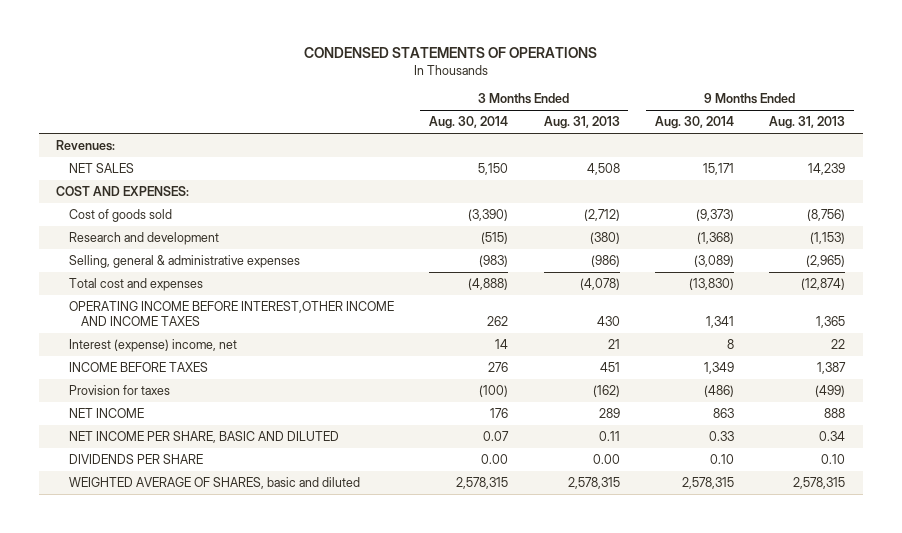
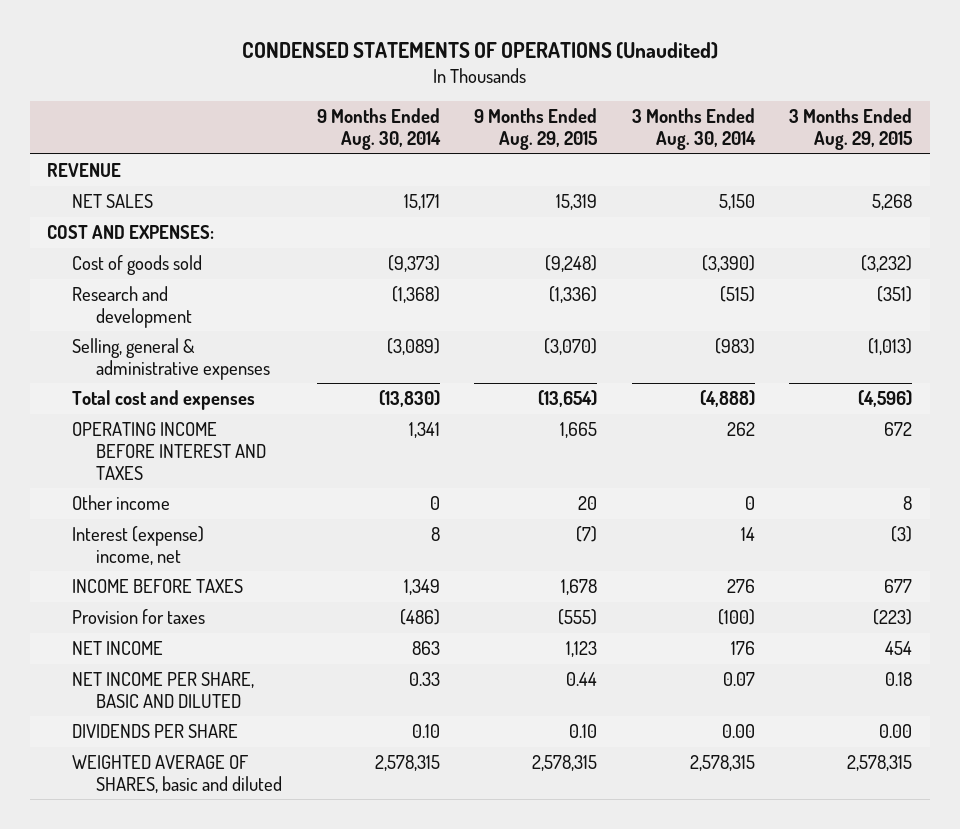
- CONDENSED STATEMENTS OF OPERATIONS
+ CONDENSED STATEMENTS OF OPERATIONS (Unaudited)
- | 3 Months Ended Aug. 30, 2014 | 3 Months Ended Aug. 31, 2013 | 9 Months Ended Aug. 30, 2014 | 9 Months Ended Aug. 31, 2013
+ | 9 Months Ended Aug. 30, 2014 | 9 Months Ended Aug. 29, 2015 | 3 Months Ended Aug. 30, 2014 | 3 Months Ended Aug. 29, 2015
- Revenues:
+ REVENUE
- OPERATING INCOME BEFORE INTEREST,OTHER INCOME AND INCOME TAXES | 262 | 430 | 1,341 | 1,365
+ OPERATING INCOME BEFORE INTEREST AND TAXES | 1,341 | 1,665 | 262 | 672
+ Other income | 0 | 20 | 0 | 8

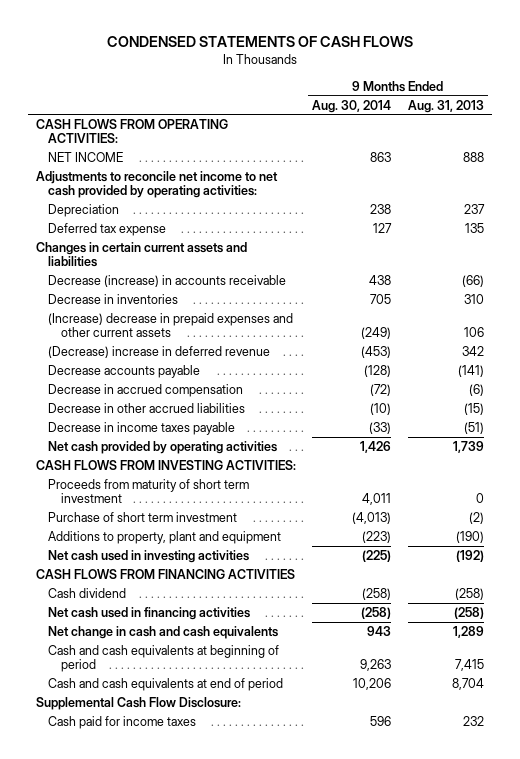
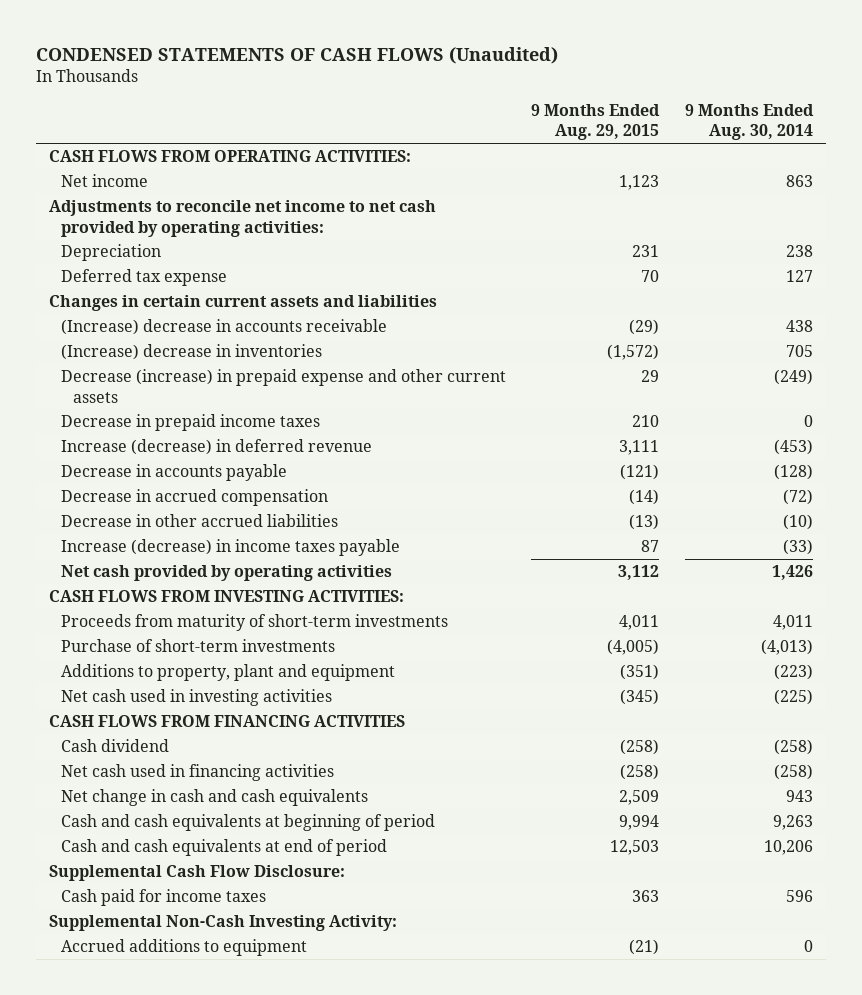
- CONDENSED STATEMENTS OF CASH FLOWS
+ CONDENSED STATEMENTS OF CASH FLOWS (Unaudited)
- | 9 Months Ended Aug. 30, 2014 | 9 Months Ended Aug. 31, 2013
+ | 9 Months Ended Aug. 29, 2015 | 9 Months Ended Aug. 30, 2014
- NET INCOME | 863 | 888
+ Net income | 1,123 | 863
- Decrease (increase) in accounts receivable | 438 | (66)
- Decrease in inventories | 705 | 310
- (Increase) decrease in prepaid expenses and other current assets | (249) | 106
- (Decrease) increase in deferred revenue | (453) | 342
- Decrease accounts payable | (128) | (141)
+ (Increase) decrease in accounts receivable | (29) | 438
+ (Increase) decrease in inventories | (1,572) | 705
+ Decrease (increase) in prepaid expense and other current assets | 29 | (249)
+ Decrease in prepaid income taxes | 210 | 0
+ Increase (decrease) in deferred revenue | 3,111 | (453)
+ Decrease in accounts payable | (121) | (128)
- Decrease in income taxes payable | (33) | (51)
+ Increase (decrease) in income taxes payable | 87 | (33)
- Proceeds from maturity of short term investment | 4,011 | 0
- Purchase of short term investment | (4,013) | (2)
+ Proceeds from maturity of short-term investments | 4,011 | 4,011
+ Purchase of short-term investments | (4,005) | (4,013)
+ Supplemental Non-Cash Investing Activity:
+ Accrued additions to equipment | (21) | 0

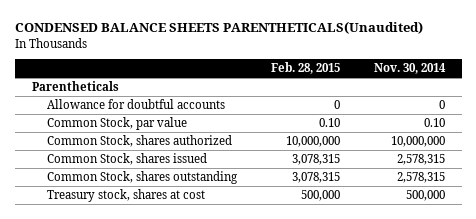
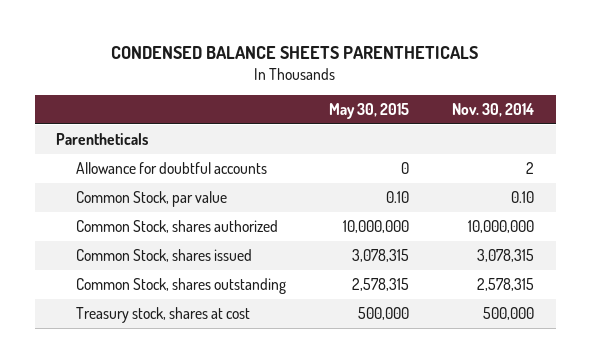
- CONDENSED BALANCE SHEETS PARENTHETICALS(Unaudited)
+ CONDENSED BALANCE SHEETS PARENTHETICALS
- | Feb. 28, 2015 | Nov. 30, 2014
+ | May 30, 2015 | Nov. 30, 2014
- Allowance for doubtful accounts | 0 | 0
+ Allowance for doubtful accounts | 0 | 2
- Common Stock, shares issued | 3,078,315 | 2,578,315
+ Common Stock, shares issued | 3,078,315 | 3,078,315

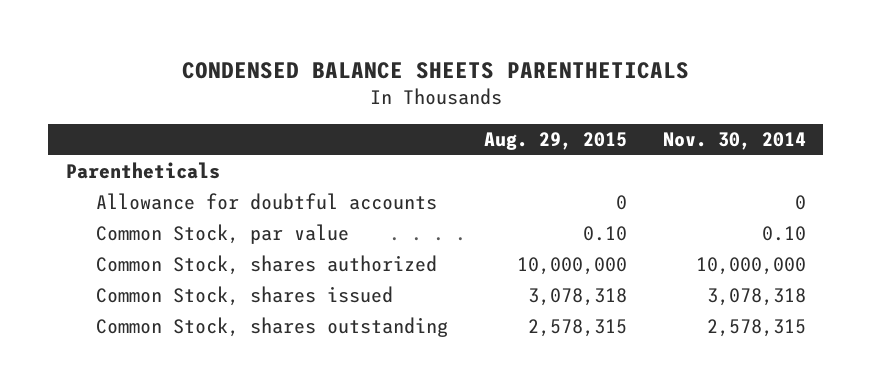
- | May 30, 2015 | Nov. 30, 2014
+ | Aug. 29, 2015 | Nov. 30, 2014
- Allowance for doubtful accounts | 0 | 2
+ Allowance for doubtful accounts | 0 | 0
- Common Stock, shares issued | 3,078,315 | 3,078,315
+ Common Stock, shares issued | 3,078,318 | 3,078,318
- Treasury stock, shares at cost | 500,000 | 500,000

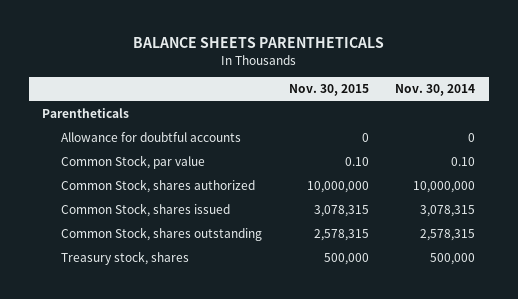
- CONDENSED BALANCE SHEETS PARENTHETICALS
+ BALANCE SHEETS PARENTHETICALS
- | Aug. 29, 2015 | Nov. 30, 2014
+ | Nov. 30, 2015 | Nov. 30, 2014
- Common Stock, shares issued | 3,078,318 | 3,078,318
+ Common Stock, shares issued | 3,078,315 | 3,078,315
+ Treasury stock, shares | 500,000 | 500,000

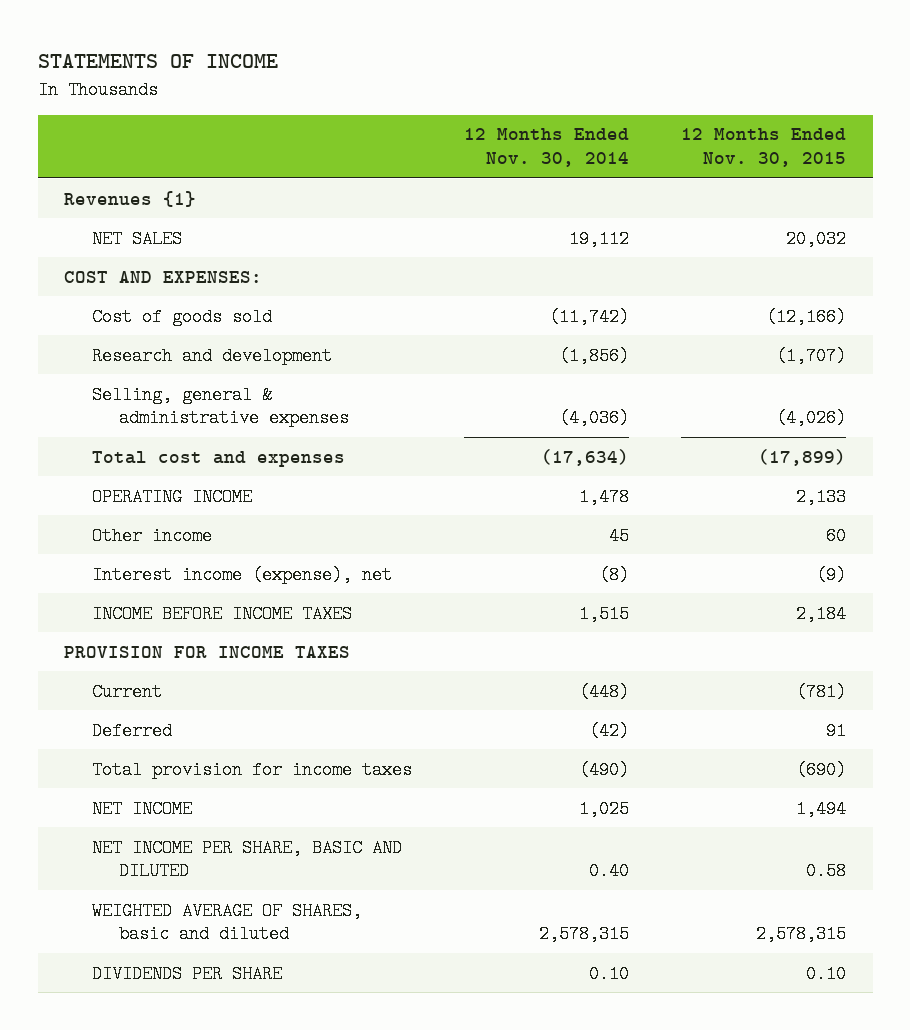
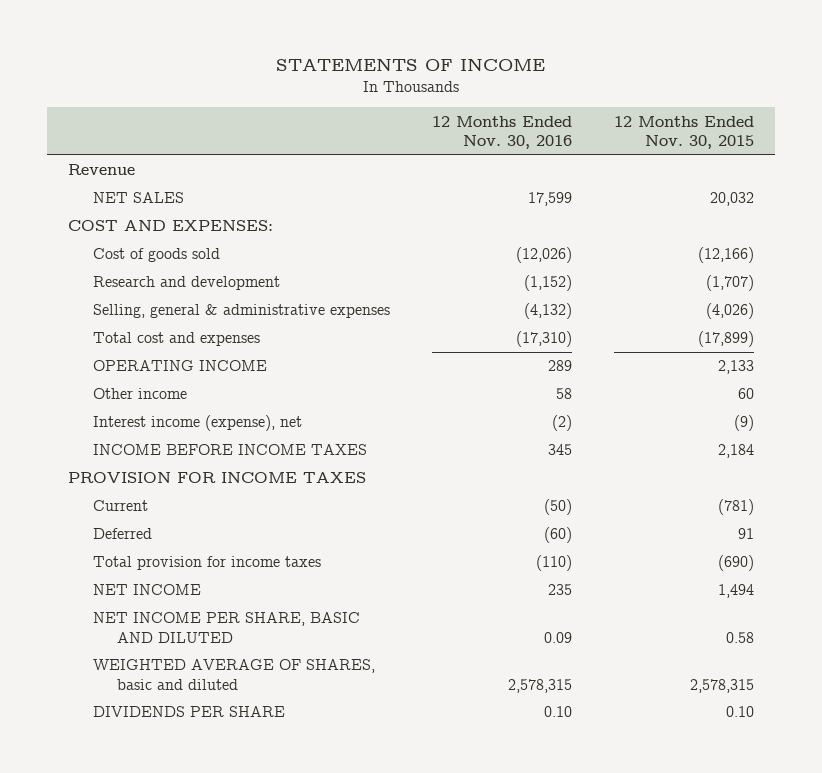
- | 12 Months Ended Nov. 30, 2014 | 12 Months Ended Nov. 30, 2015
+ | 12 Months Ended Nov. 30, 2016 | 12 Months Ended Nov. 30, 2015
- Revenues {1}
+ Revenue

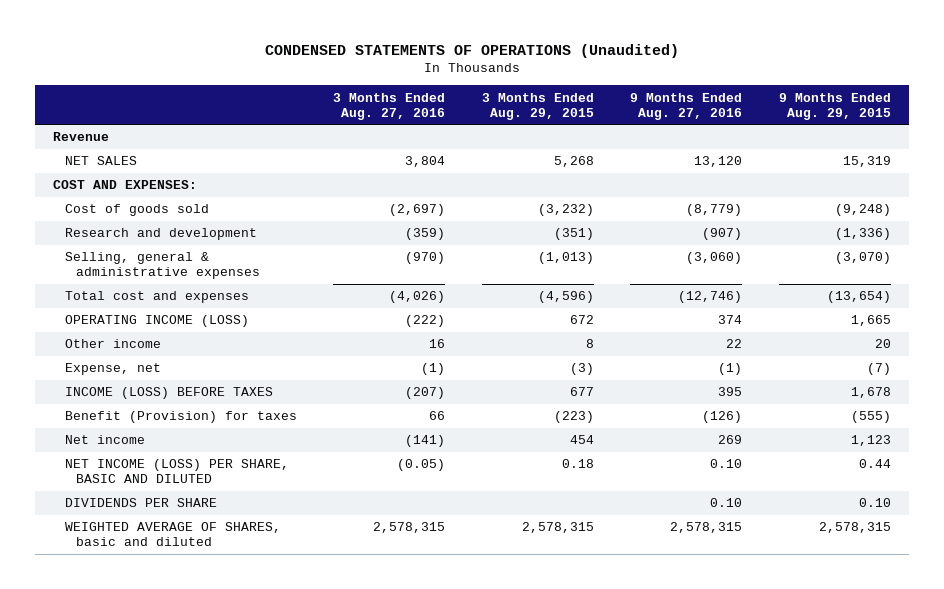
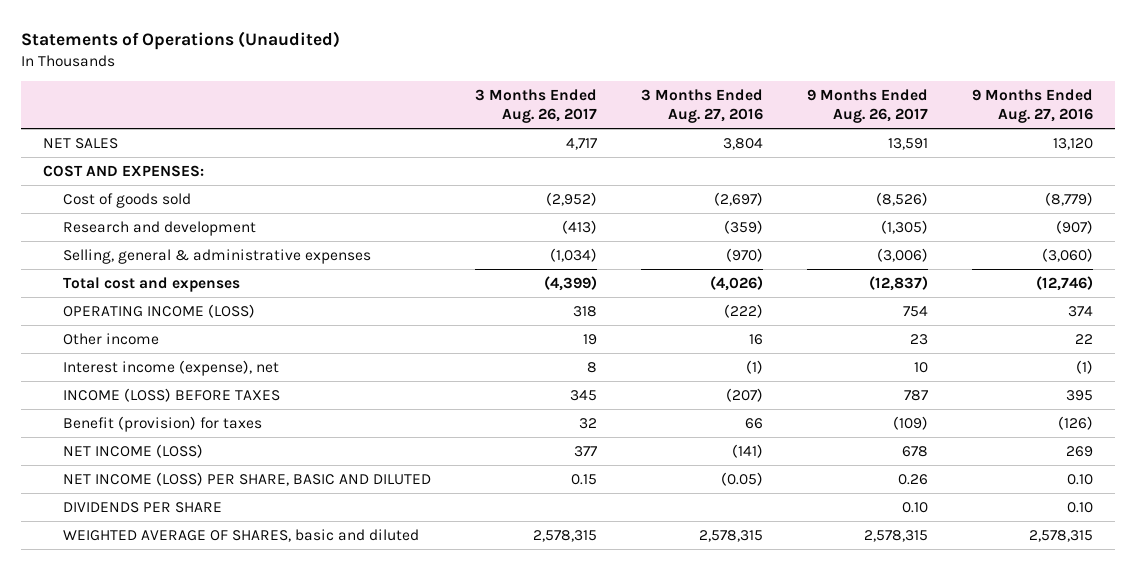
- CONDENSED STATEMENTS OF OPERATIONS (Unaudited)
+ Statements of Operations (Unaudited)
- | 3 Months Ended Aug. 27, 2016 | 3 Months Ended Aug. 29, 2015 | 9 Months Ended Aug. 27, 2016 | 9 Months Ended Aug. 29, 2015
+ | 3 Months Ended Aug. 26, 2017 | 3 Months Ended Aug. 27, 2016 | 9 Months Ended Aug. 26, 2017 | 9 Months Ended Aug. 27, 2016
- Revenue
- Expense, net | (1) | (3) | (1) | (7)
+ Interest income (expense), net | 8 | (1) | 10 | (1)
- Benefit (Provision) for taxes | 66 | (223) | (126) | (555)
- Net income | (141) | 454 | 269 | 1,123
+ Benefit (provision) for taxes | 32 | 66 | (109) | (126)
+ NET INCOME (LOSS) | 377 | (141) | 678 | 269

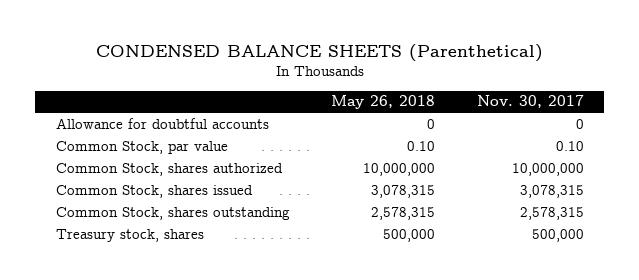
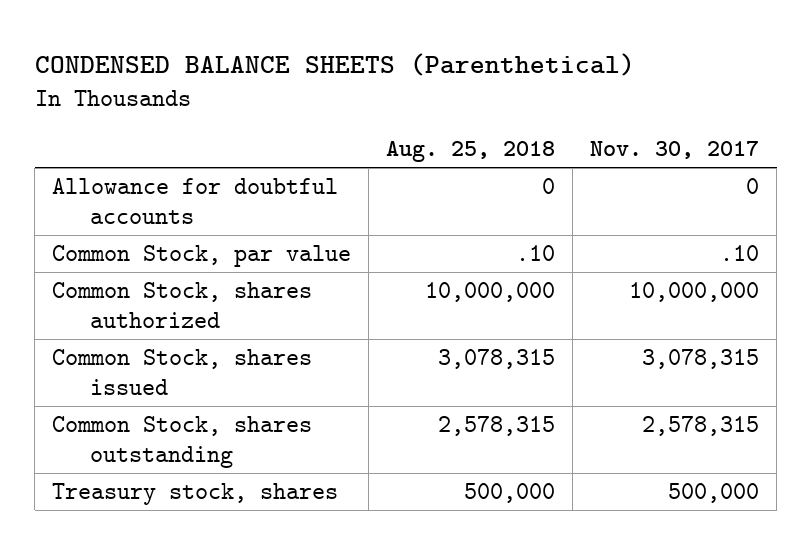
- | May 26, 2018 | Nov. 30, 2017
+ | Aug. 25, 2018 | Nov. 30, 2017
- Common Stock, par value | 0.10 | 0.10
+ Common Stock, par value | .10 | .10

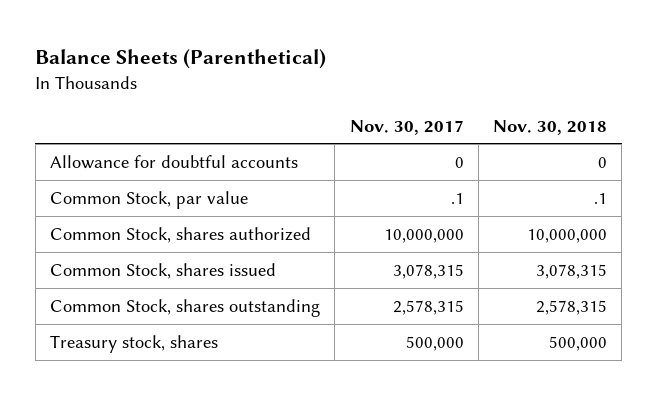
- CONDENSED BALANCE SHEETS (Parenthetical)
+ Balance Sheets (Parenthetical)
- | Aug. 25, 2018 | Nov. 30, 2017
+ | Nov. 30, 2017 | Nov. 30, 2018
- Common Stock, par value | .10 | .10
+ Common Stock, par value | .1 | .1

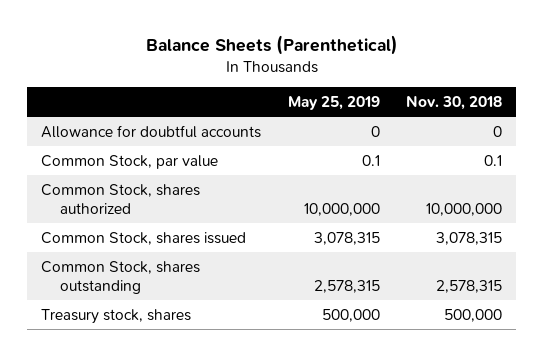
- | Nov. 30, 2017 | Nov. 30, 2018
+ | May 25, 2019 | Nov. 30, 2018
- Common Stock, par value | .1 | .1
+ Common Stock, par value | 0.1 | 0.1

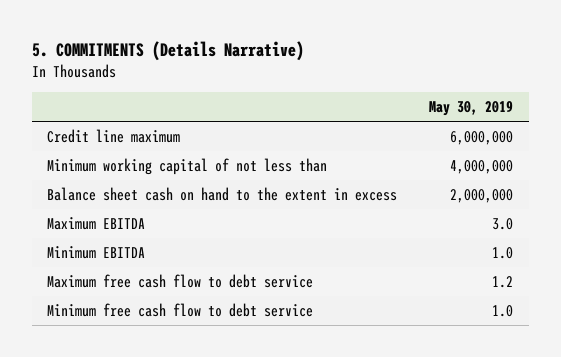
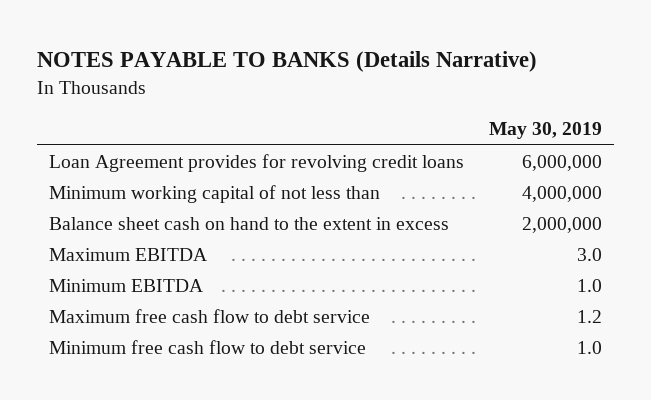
- 5. COMMITMENTS (Details Narrative)
+ NOTES PAYABLE TO BANKS (Details Narrative)
- Credit line maximum | 6,000,000
+ Loan Agreement provides for revolving credit loans | 6,000,000

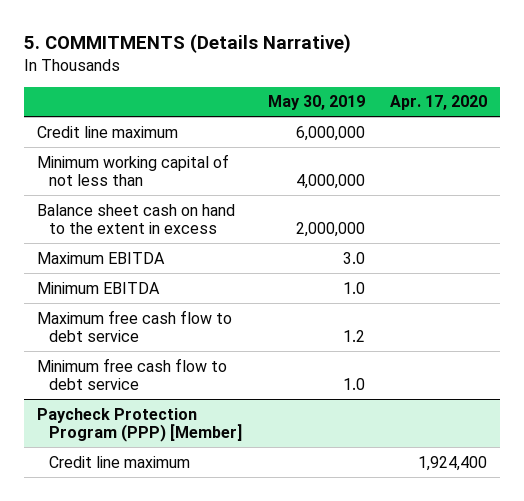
- NOTES PAYABLE TO BANKS (Details Narrative)
+ 5. COMMITMENTS (Details Narrative)
- | May 30, 2019
+ | May 30, 2019 | Apr. 17, 2020
- Loan Agreement provides for revolving credit loans | 6,000,000
+ Credit line maximum | 6,000,000 |
+ Paycheck Protection Program (PPP) [Member]
+ Credit line maximum | | 1,924,400

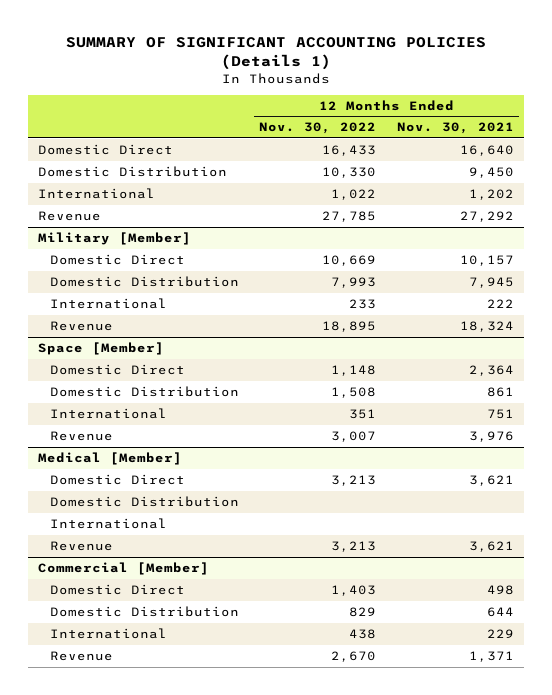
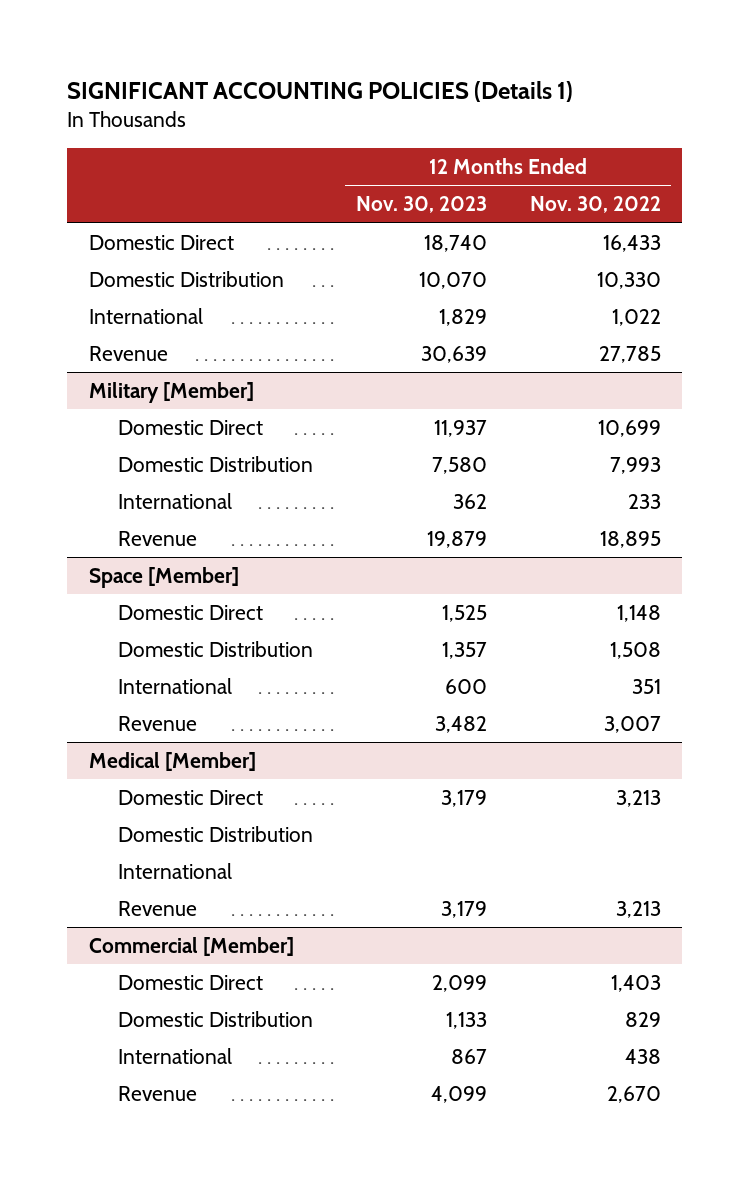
- SUMMARY OF SIGNIFICANT ACCOUNTING POLICIES (Details 1)
+ SIGNIFICANT ACCOUNTING POLICIES (Details 1)
- | 12 Months Ended Nov. 30, 2022 | 12 Months Ended Nov. 30, 2021
+ | 12 Months Ended Nov. 30, 2023 | 12 Months Ended Nov. 30, 2022
@ Military [Member]
- Domestic Direct | 10,669 | 10,157
+ Domestic Direct | 11,937 | 10,699

